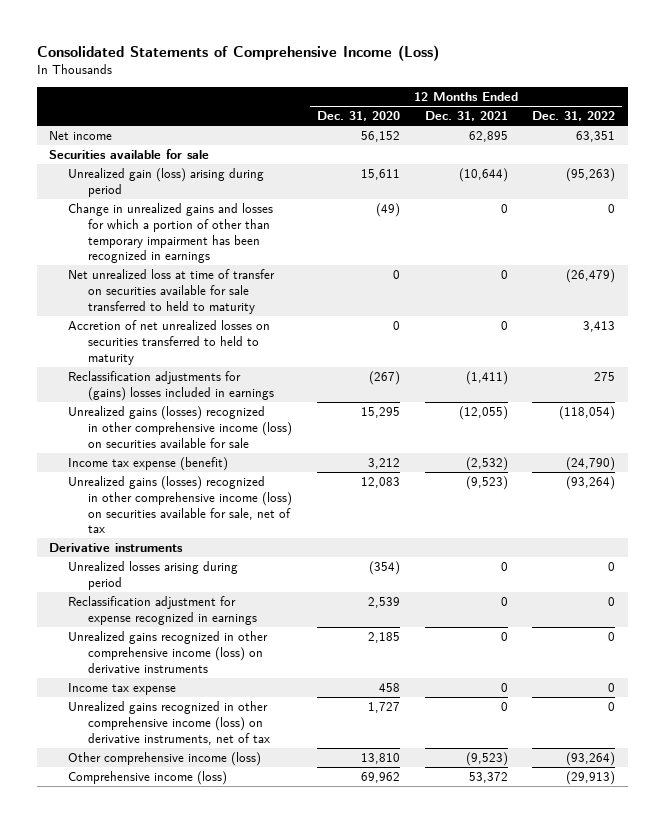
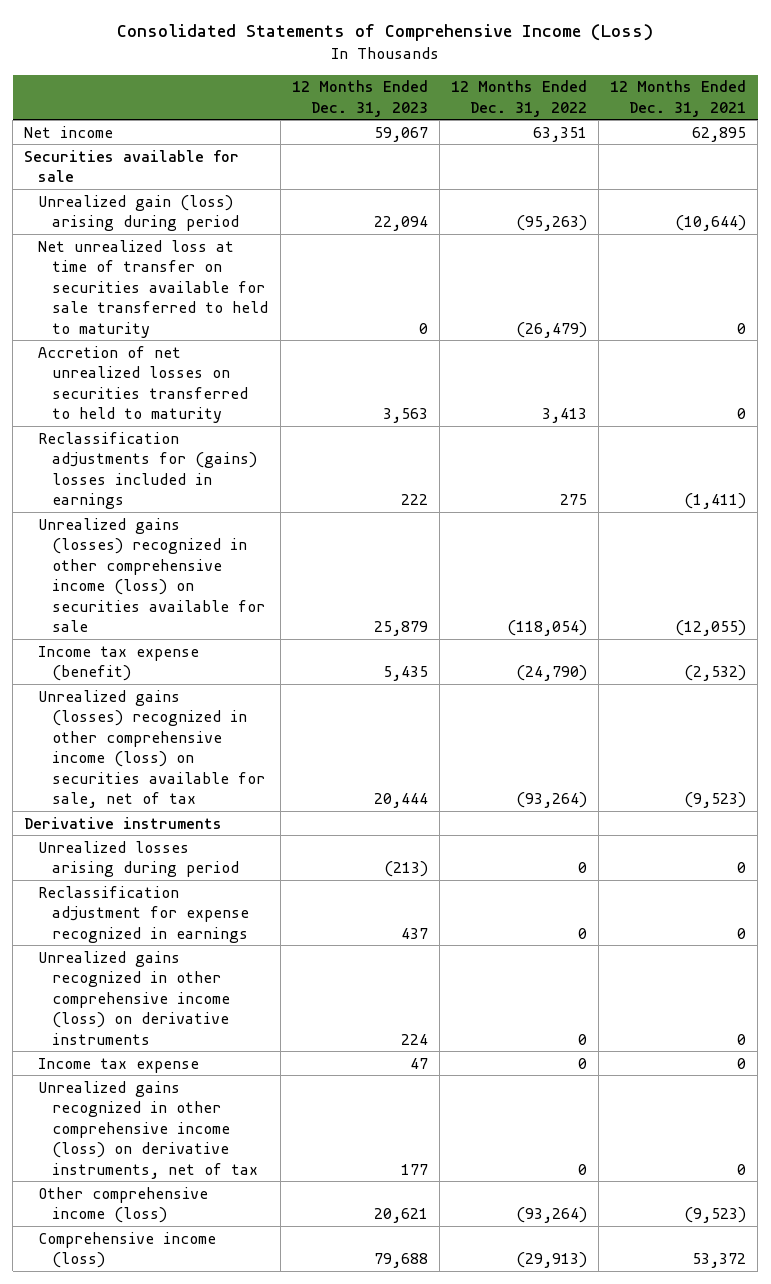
- | 12 Months Ended Dec. 31, 2020 | 12 Months Ended Dec. 31, 2021 | 12 Months Ended Dec. 31, 2022
+ | 12 Months Ended Dec. 31, 2023 | 12 Months Ended Dec. 31, 2022 | 12 Months Ended Dec. 31, 2021
- Change in unrealized gains and losses for which a portion of other than temporary impairment has been recognized in earnings | (49) | 0 | 0

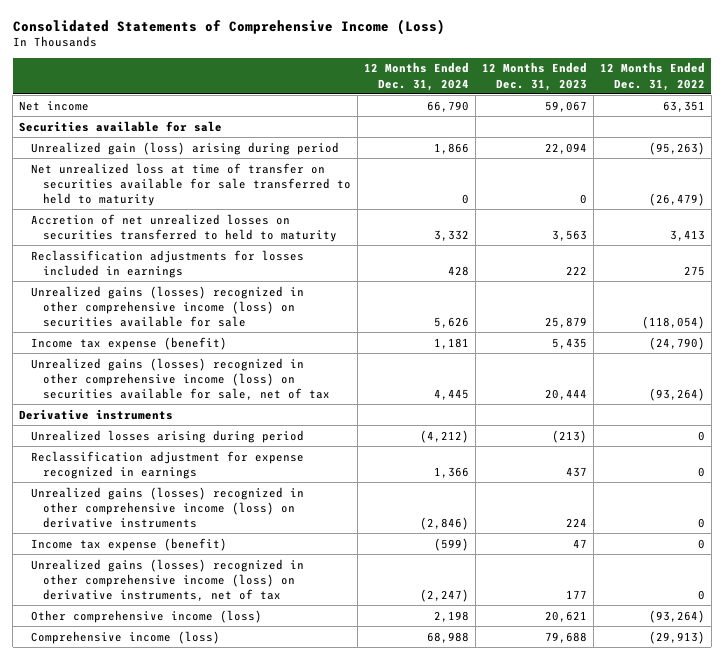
- | 12 Months Ended Dec. 31, 2023 | 12 Months Ended Dec. 31, 2022 | 12 Months Ended Dec. 31, 2021
+ | 12 Months Ended Dec. 31, 2024 | 12 Months Ended Dec. 31, 2023 | 12 Months Ended Dec. 31, 2022
- Reclassification adjustments for (gains) losses included in earnings | 222 | 275 | (1,411)
+ Reclassification adjustments for losses included in earnings | 428 | 222 | 275
- Unrealized gains recognized in other comprehensive income (loss) on derivative instruments | 224 | 0 | 0
- Income tax expense | 47 | 0 | 0
- Unrealized gains recognized in other comprehensive income (loss) on derivative instruments, net of tax | 177 | 0 | 0
+ Unrealized gains (losses) recognized in other comprehensive income (loss) on derivative instruments | (2,846) | 224 | 0
+ Income tax expense (benefit) | (599) | 47 | 0
+ Unrealized gains (losses) recognized in other comprehensive income (loss) on derivative instruments, net of tax | (2,247) | 177 | 0

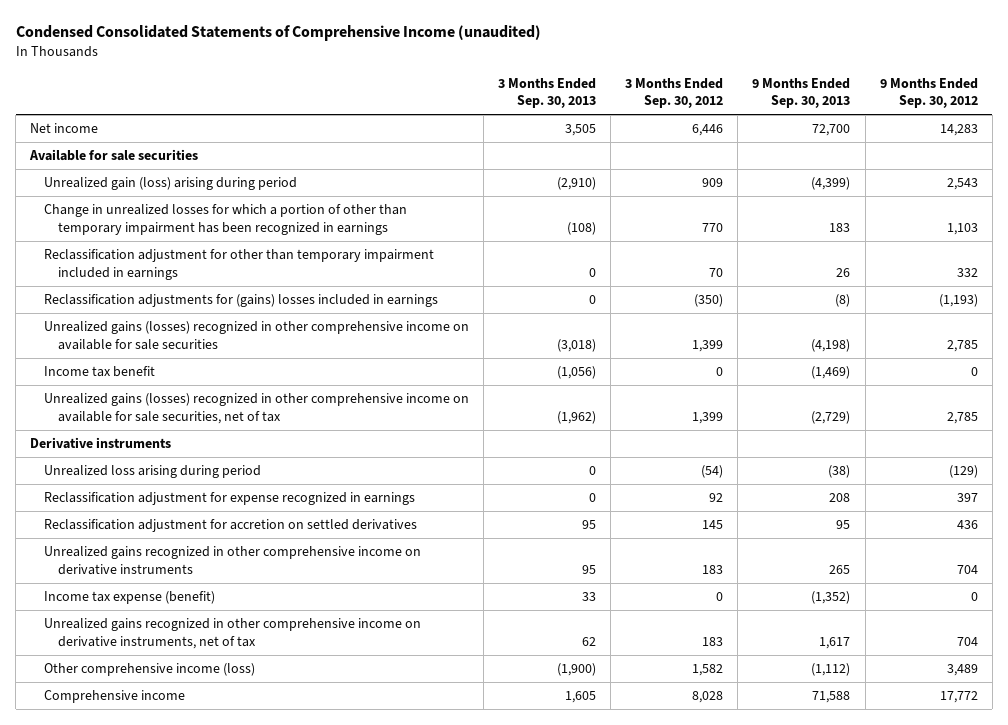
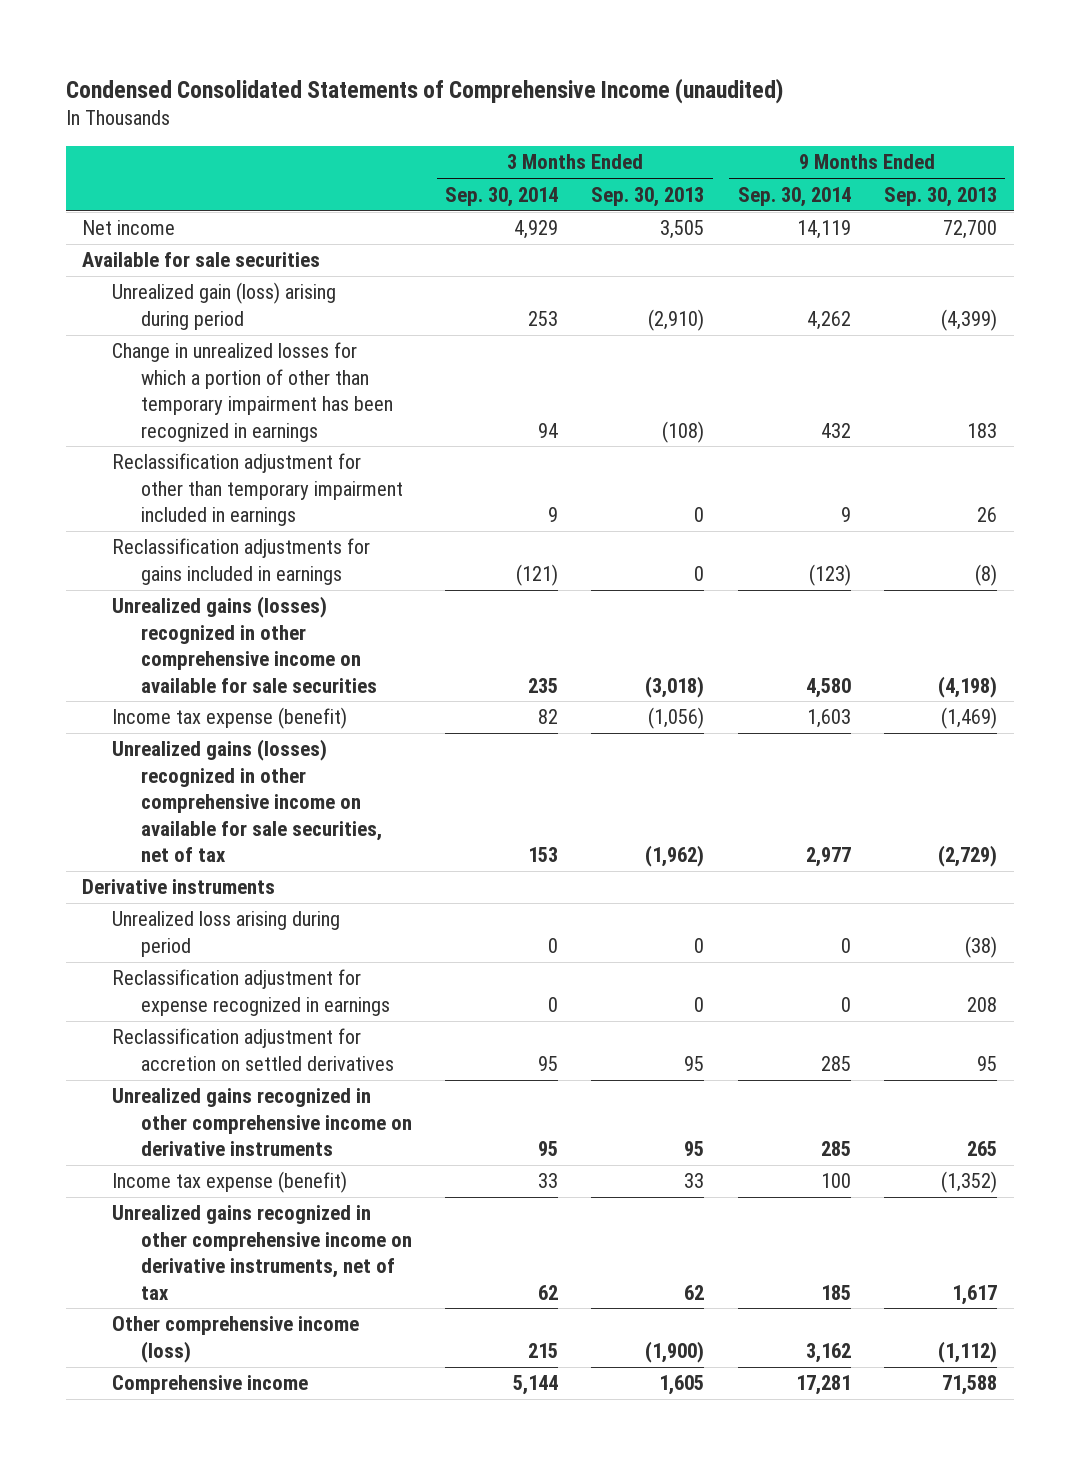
- | 3 Months Ended Sep. 30, 2013 | 3 Months Ended Sep. 30, 2012 | 9 Months Ended Sep. 30, 2013 | 9 Months Ended Sep. 30, 2012
+ | 3 Months Ended Sep. 30, 2014 | 3 Months Ended Sep. 30, 2013 | 9 Months Ended Sep. 30, 2014 | 9 Months Ended Sep. 30, 2013
- Reclassification adjustments for (gains) losses included in earnings | 0 | (350) | (8) | (1,193)
+ Reclassification adjustments for gains included in earnings | (121) | 0 | (123) | (8)
- Income tax benefit | (1,056) | 0 | (1,469) | 0
+ Income tax expense (benefit) | 82 | (1,056) | 1,603 | (1,469)

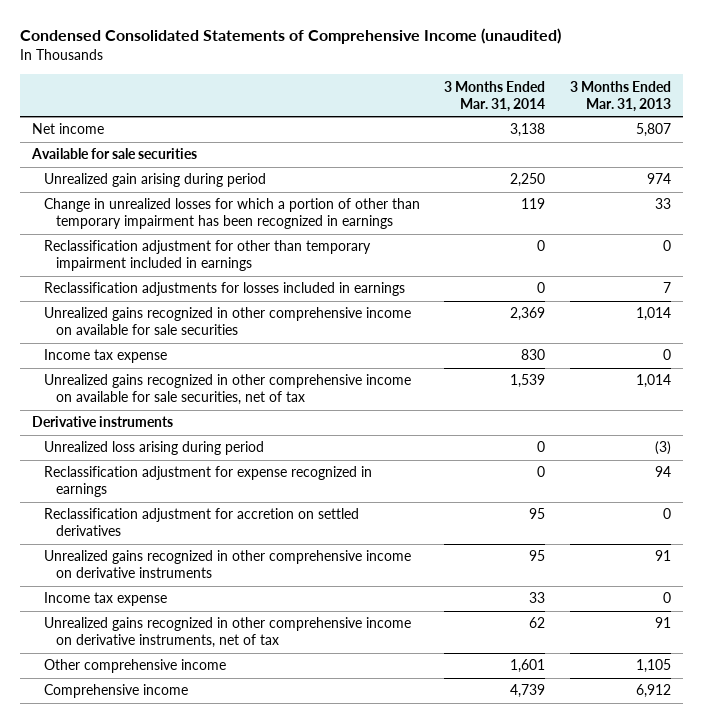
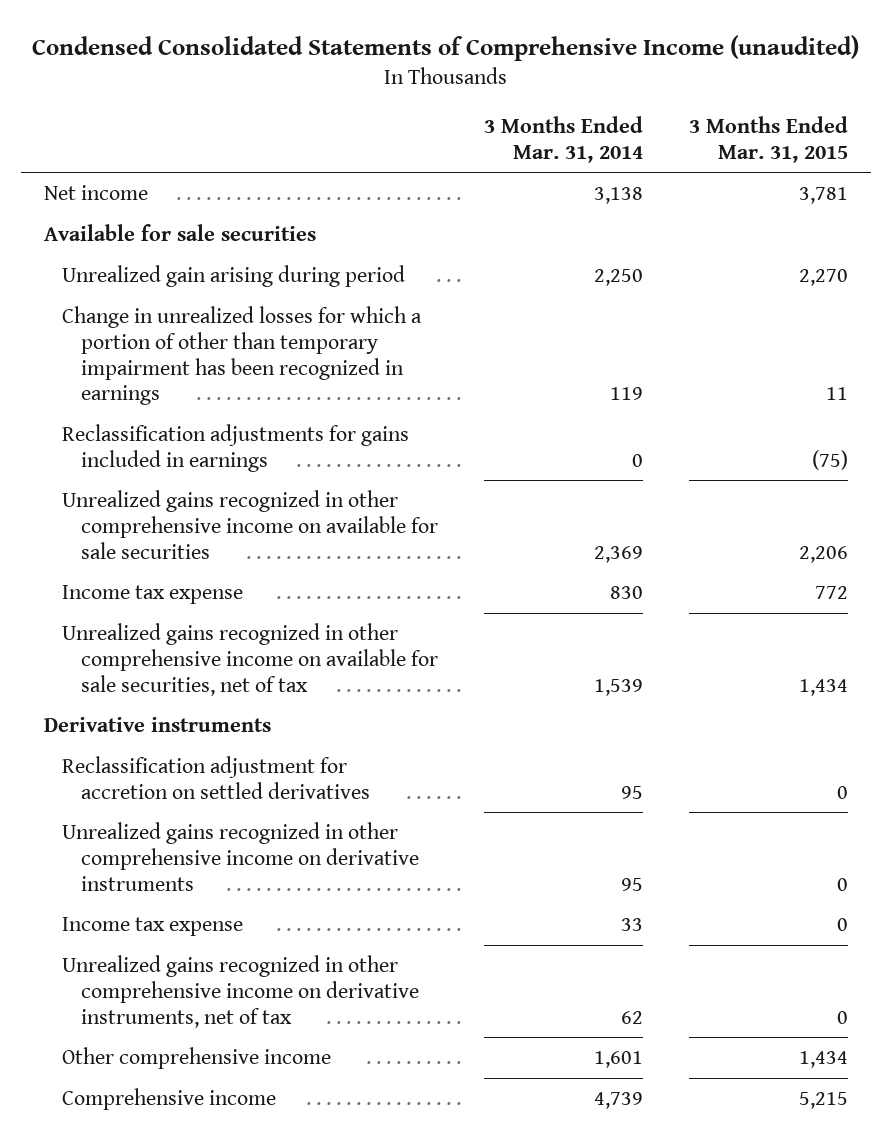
- | 3 Months Ended Mar. 31, 2014 | 3 Months Ended Mar. 31, 2013
+ | 3 Months Ended Mar. 31, 2014 | 3 Months Ended Mar. 31, 2015
- Reclassification adjustment for other than temporary impairment included in earnings | 0 | 0
- Reclassification adjustments for losses included in earnings | 0 | 7
+ Reclassification adjustments for gains included in earnings | 0 | (75)
- Unrealized loss arising during period | 0 | (3)
- Reclassification adjustment for expense recognized in earnings | 0 | 94

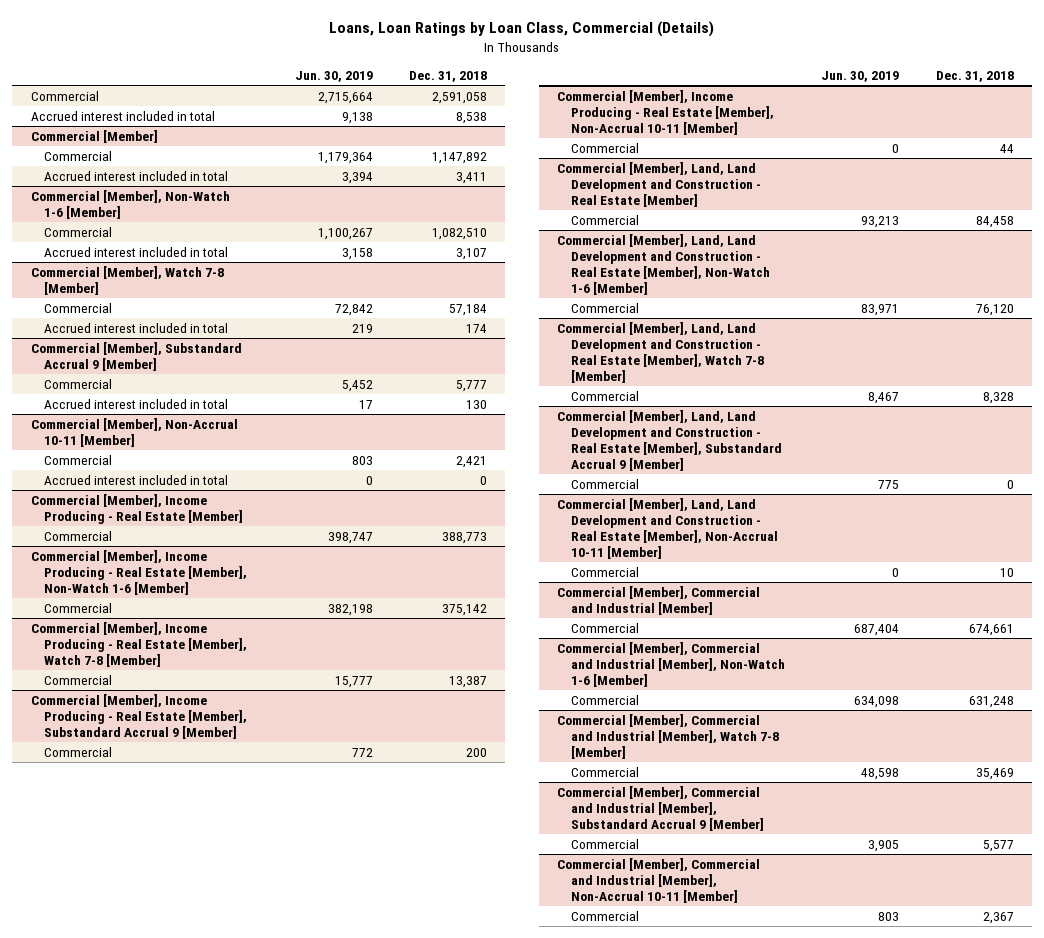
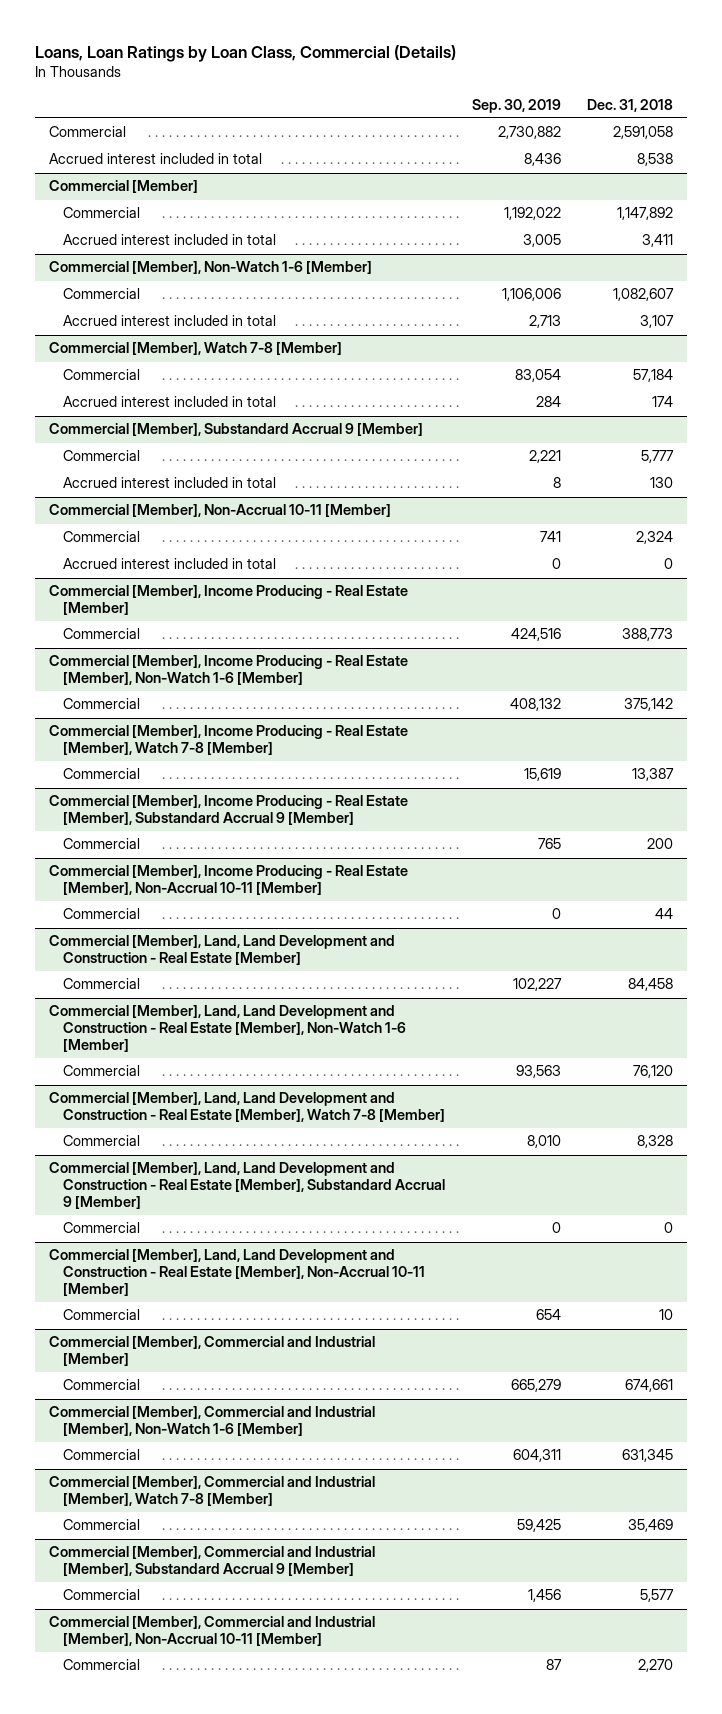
- | Jun. 30, 2019 | Dec. 31, 2018
+ | Sep. 30, 2019 | Dec. 31, 2018
@ Commercial [Member], Non-Watch 1-6 [Member]
- Commercial | 1,100,267 | 1,082,510
+ Commercial | 1,106,006 | 1,082,607
@ Commercial [Member], Non-Accrual 10-11 [Member]
- Commercial | 803 | 2,421
+ Commercial | 741 | 2,324
@ Commercial [Member], Commercial and Industrial [Member], Non-Watch 1-6 [Member]
- Commercial | 634,098 | 631,248
+ Commercial | 604,311 | 631,345
@ Commercial [Member], Commercial and Industrial [Member], Non-Accrual 10-11 [Member]
- Commercial | 803 | 2,367
+ Commercial | 87 | 2,270

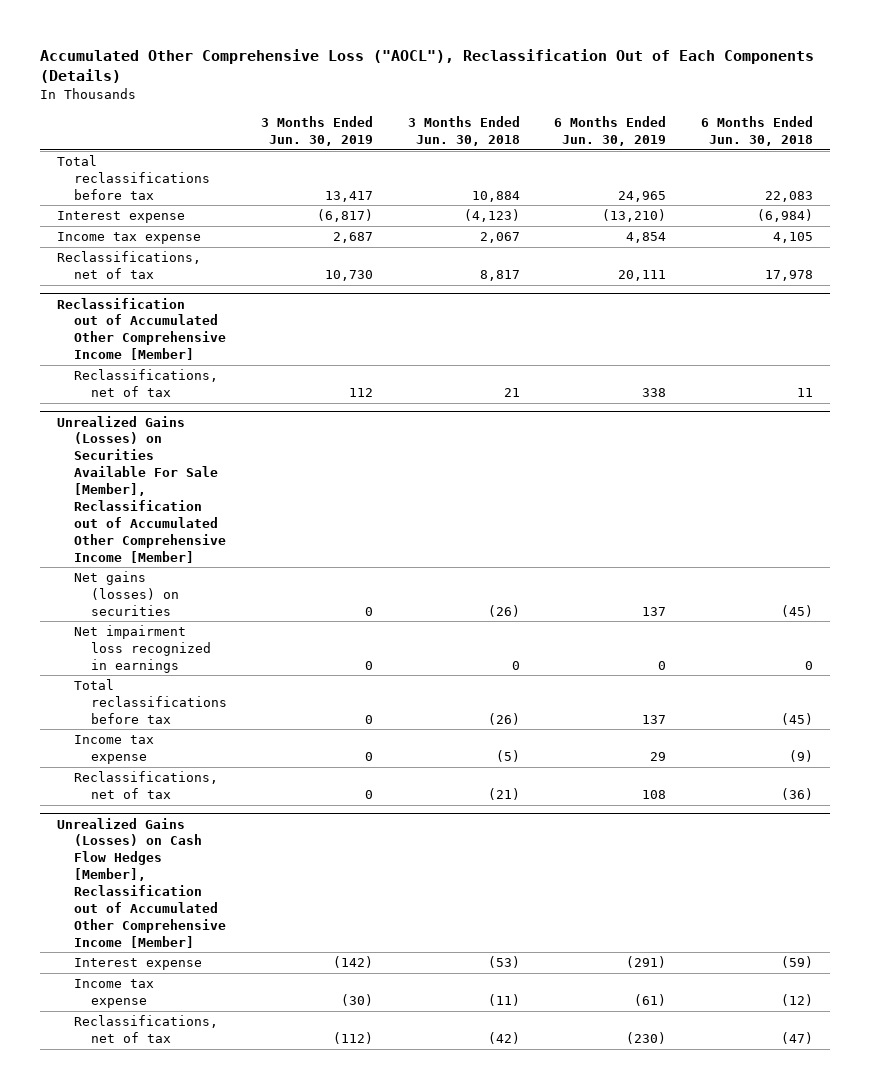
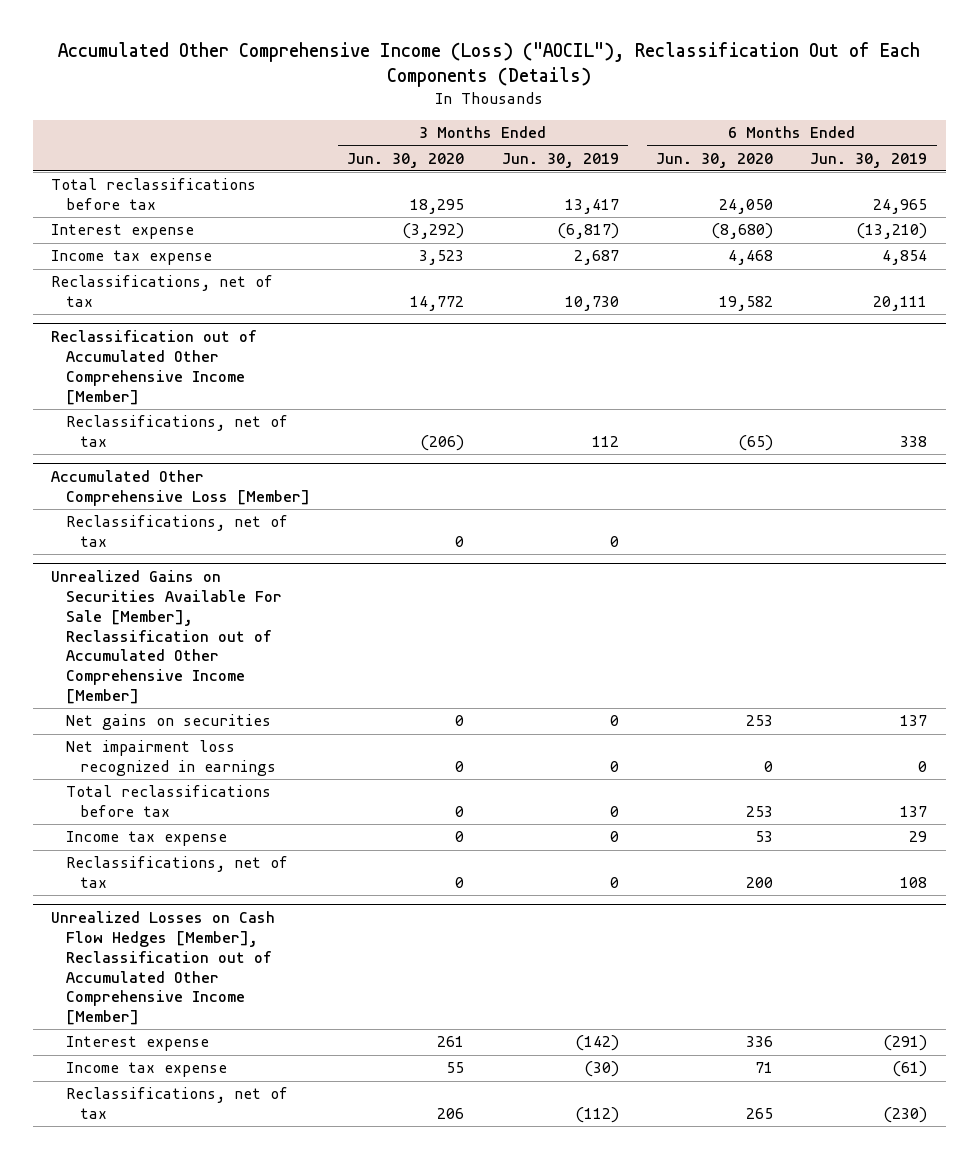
- Accumulated Other Comprehensive Loss ("AOCL"), Reclassification Out of Each Components (Details)
+ Accumulated Other Comprehensive Income (Loss) ("AOCIL"), Reclassification Out of Each Components (Details)
- | 3 Months Ended Jun. 30, 2019 | 3 Months Ended Jun. 30, 2018 | 6 Months Ended Jun. 30, 2019 | 6 Months Ended Jun. 30, 2018
+ | 3 Months Ended Jun. 30, 2020 | 3 Months Ended Jun. 30, 2019 | 6 Months Ended Jun. 30, 2020 | 6 Months Ended Jun. 30, 2019
- Unrealized Gains (Losses) on Securities Available For Sale [Member], Reclassification out of Accumulated Other Comprehensive Income [Member]
- Net gains (losses) on securities | 0 | (26) | 137 | (45)
+ Accumulated Other Comprehensive Loss [Member]
+ Reclassifications, net of tax | 0 | 0 | |
+ Unrealized Gains on Securities Available For Sale [Member], Reclassification out of Accumulated Other Comprehensive Income [Member]
+ Net gains on securities | 0 | 0 | 253 | 137
- Unrealized Gains (Losses) on Cash Flow Hedges [Member], Reclassification out of Accumulated Other Comprehensive Income [Member]
+ Unrealized Losses on Cash Flow Hedges [Member], Reclassification out of Accumulated Other Comprehensive Income [Member]

